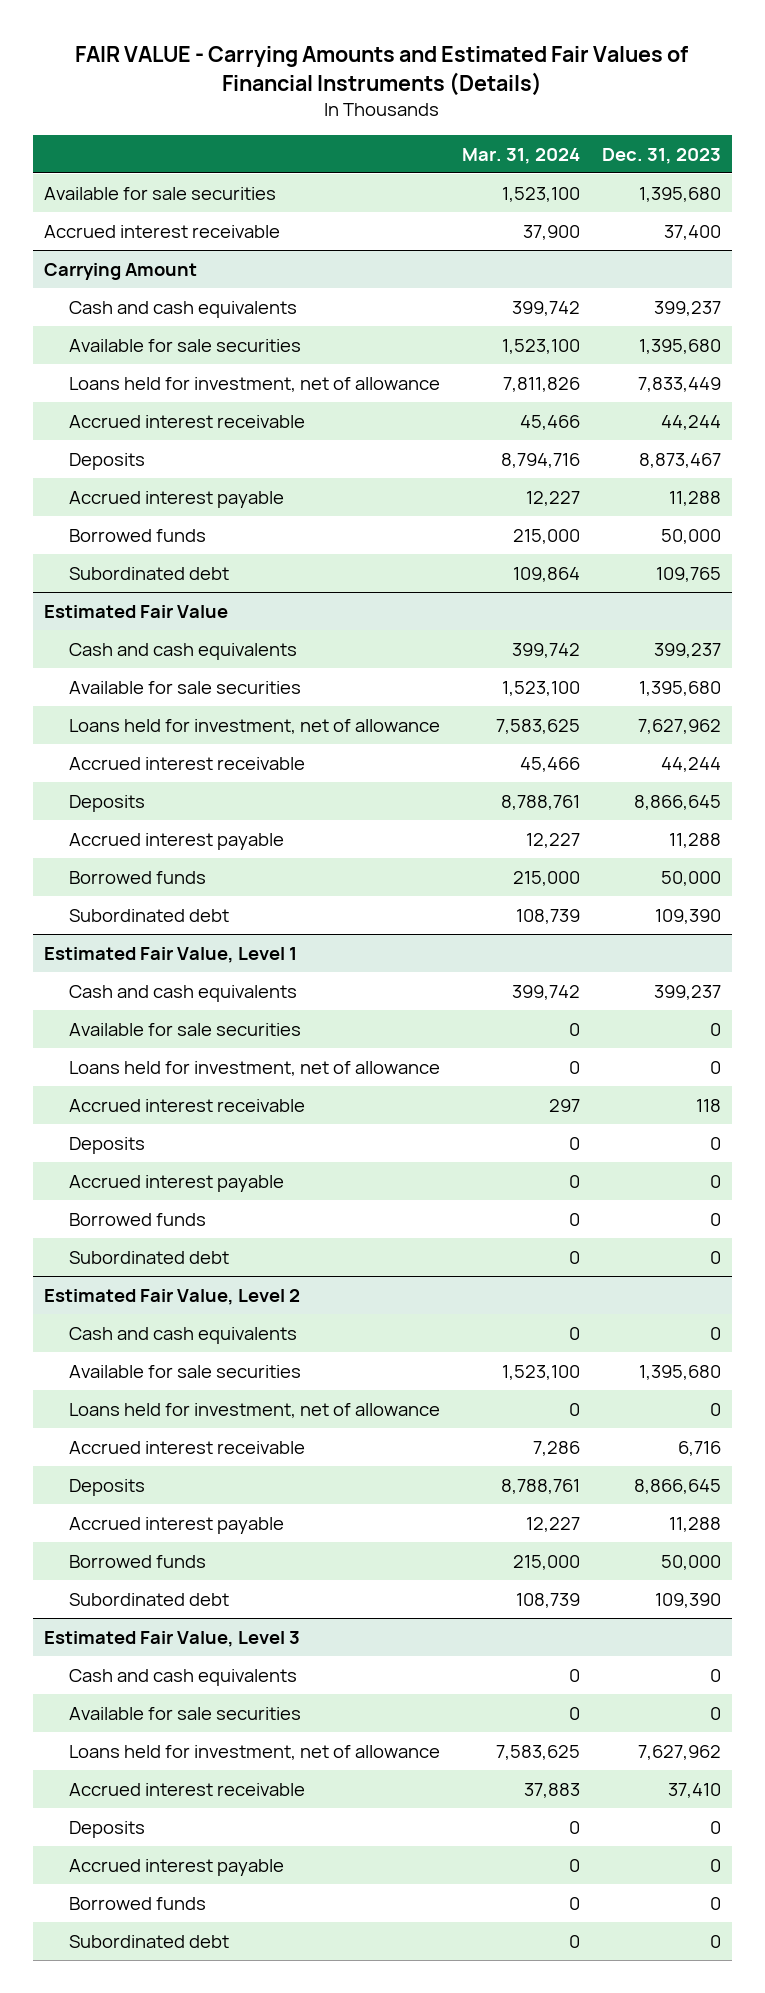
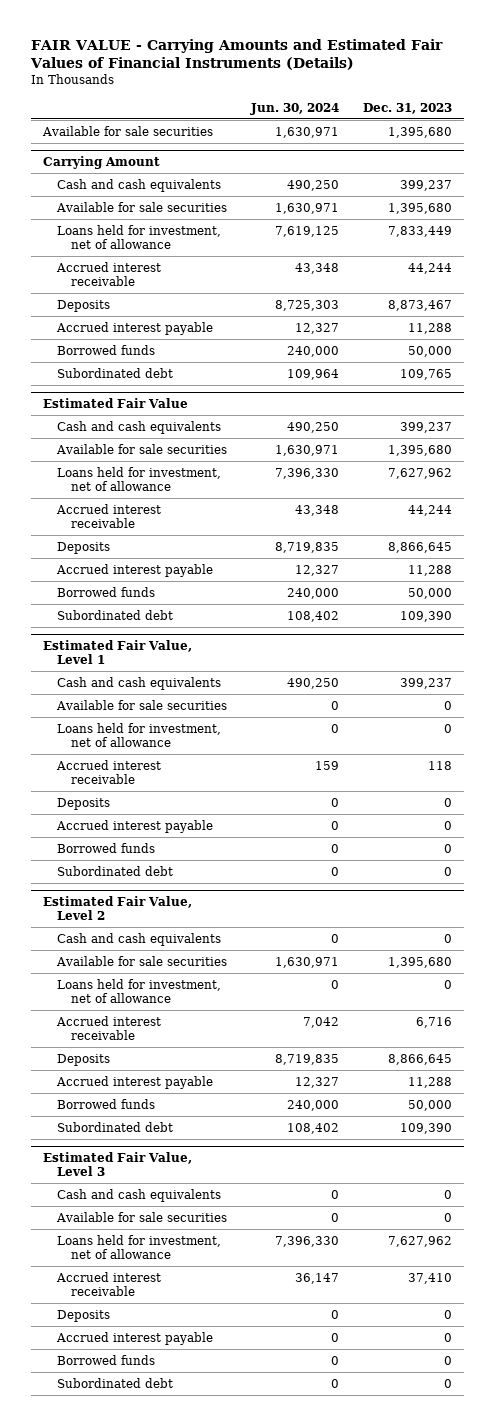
- | Mar. 31, 2024 | Dec. 31, 2023
+ | Jun. 30, 2024 | Dec. 31, 2023
- Accrued interest receivable | 37,900 | 37,400

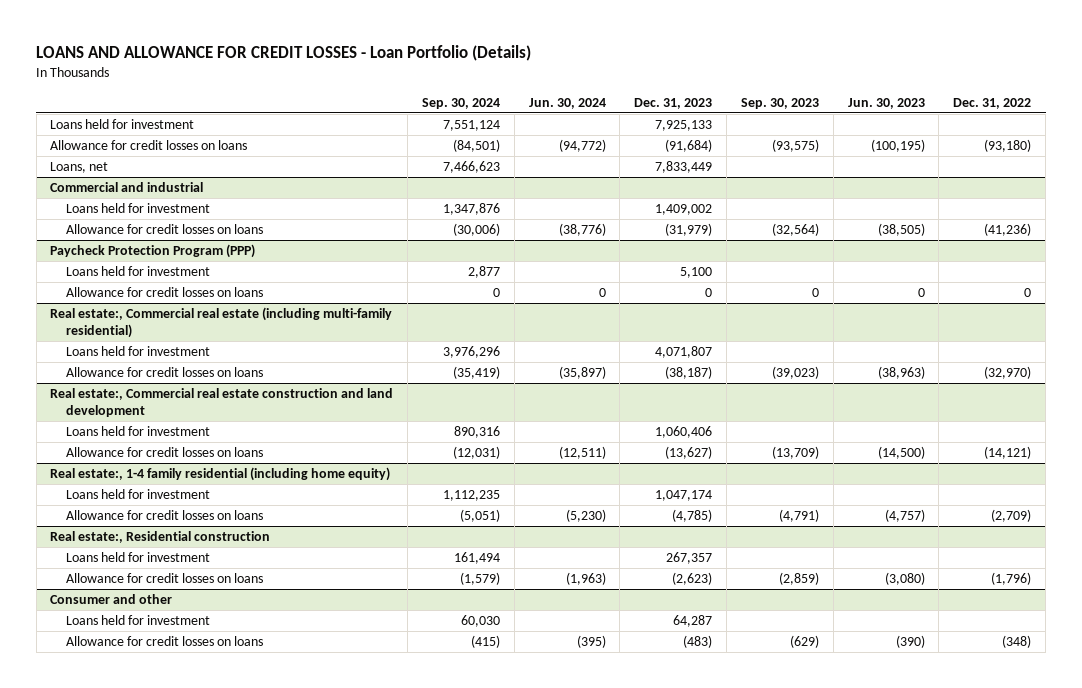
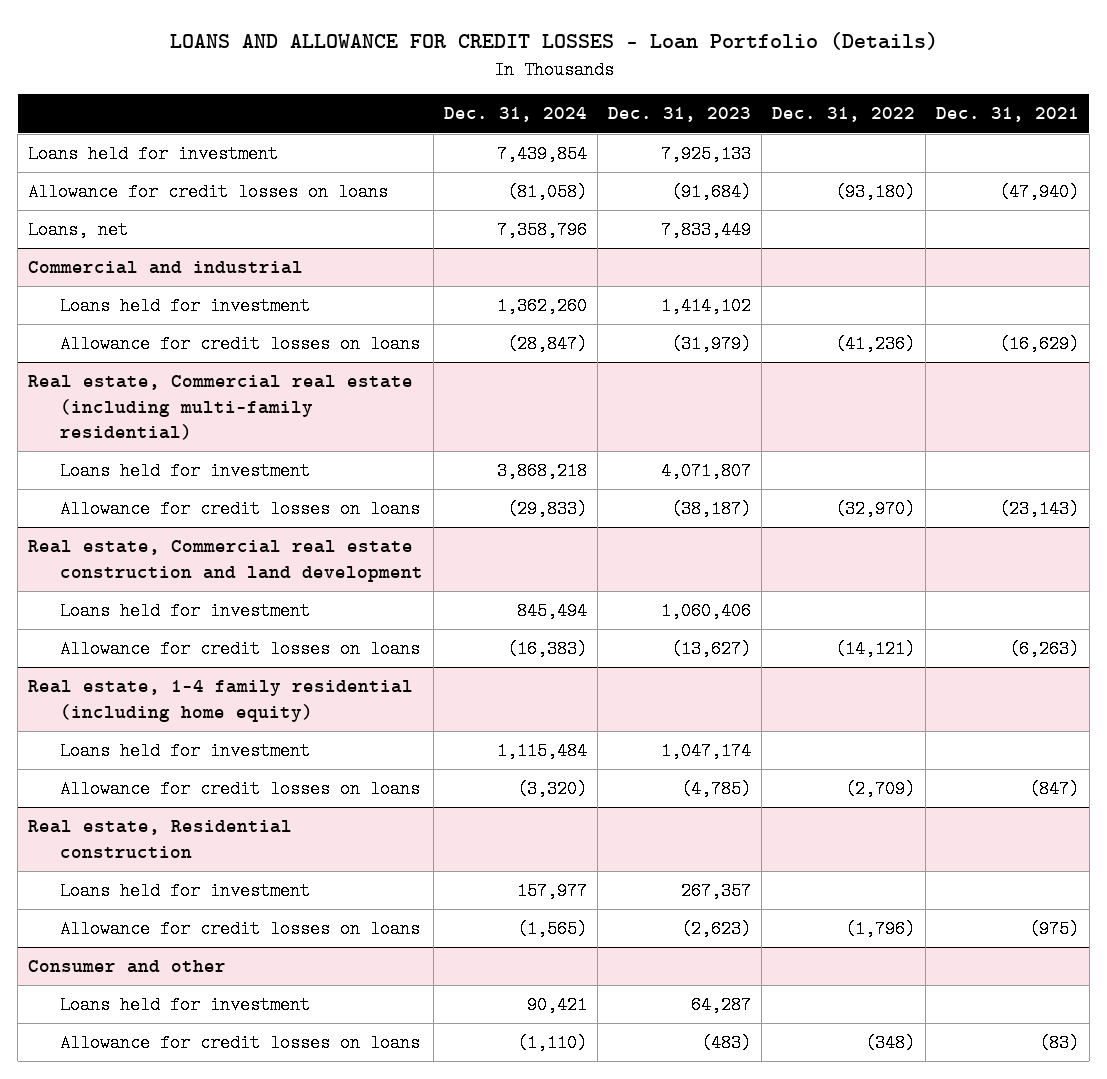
- | Sep. 30, 2024 | Jun. 30, 2024 | Dec. 31, 2023 | Sep. 30, 2023 | Jun. 30, 2023 | Dec. 31, 2022
+ | Dec. 31, 2024 | Dec. 31, 2023 | Dec. 31, 2022 | Dec. 31, 2021
@ Commercial and industrial
- Loans held for investment | 1,347,876 | | 1,409,002 | | |
+ Loans held for investment | 1,362,260 | 1,414,102 | |
- Paycheck Protection Program (PPP)
- Loans held for investment | 2,877 | | 5,100 | | |
- Allowance for credit losses on loans | 0 | 0 | 0 | 0 | 0 | 0
- Real estate:, Commercial real estate (including multi-family residential)
+ Real estate, Commercial real estate (including multi-family residential)
- Real estate:, Commercial real estate construction and land development
+ Real estate, Commercial real estate construction and land development
- Real estate:, 1-4 family residential (including home equity)
+ Real estate, 1-4 family residential (including home equity)
- Real estate:, Residential construction
+ Real estate, Residential construction

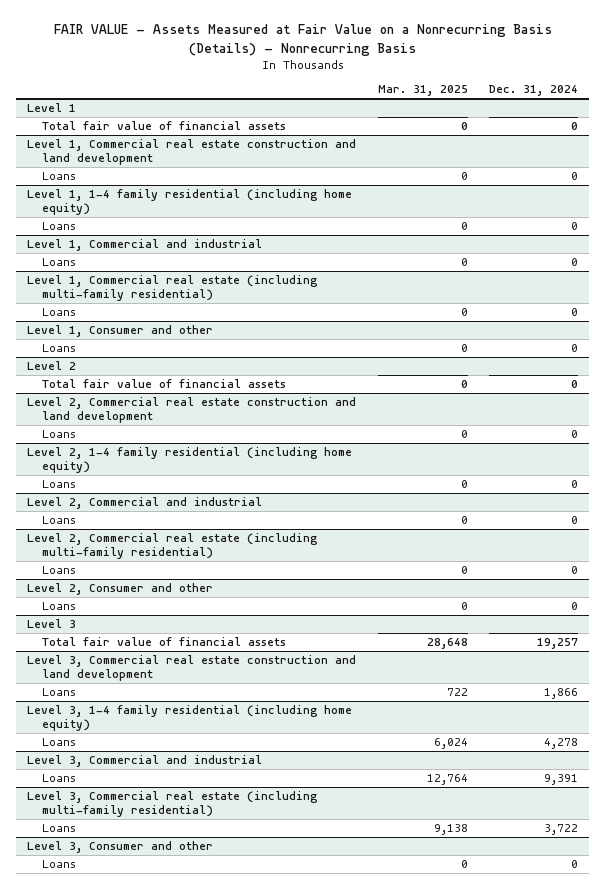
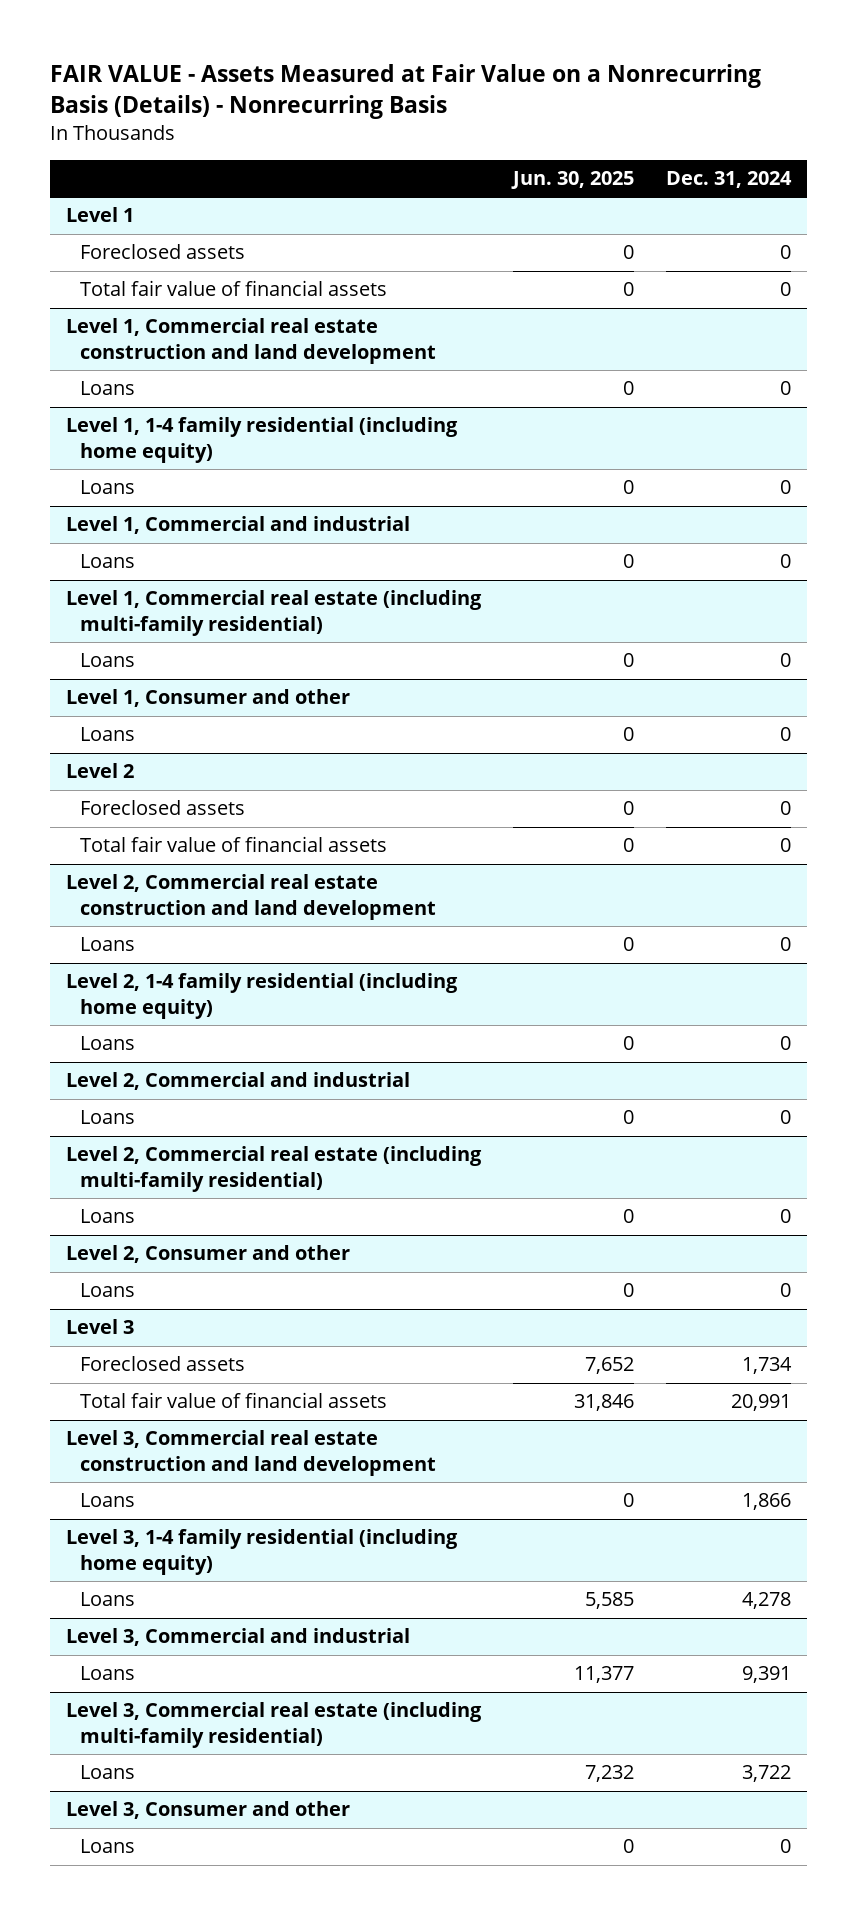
- | Mar. 31, 2025 | Dec. 31, 2024
+ | Jun. 30, 2025 | Dec. 31, 2024
@ Level 1
+ Foreclosed assets | 0 | 0
@ Level 2
+ Foreclosed assets | 0 | 0
@ Level 3
- Total fair value of financial assets | 28,648 | 19,257
+ Foreclosed assets | 7,652 | 1,734
+ Total fair value of financial assets | 31,846 | 20,991

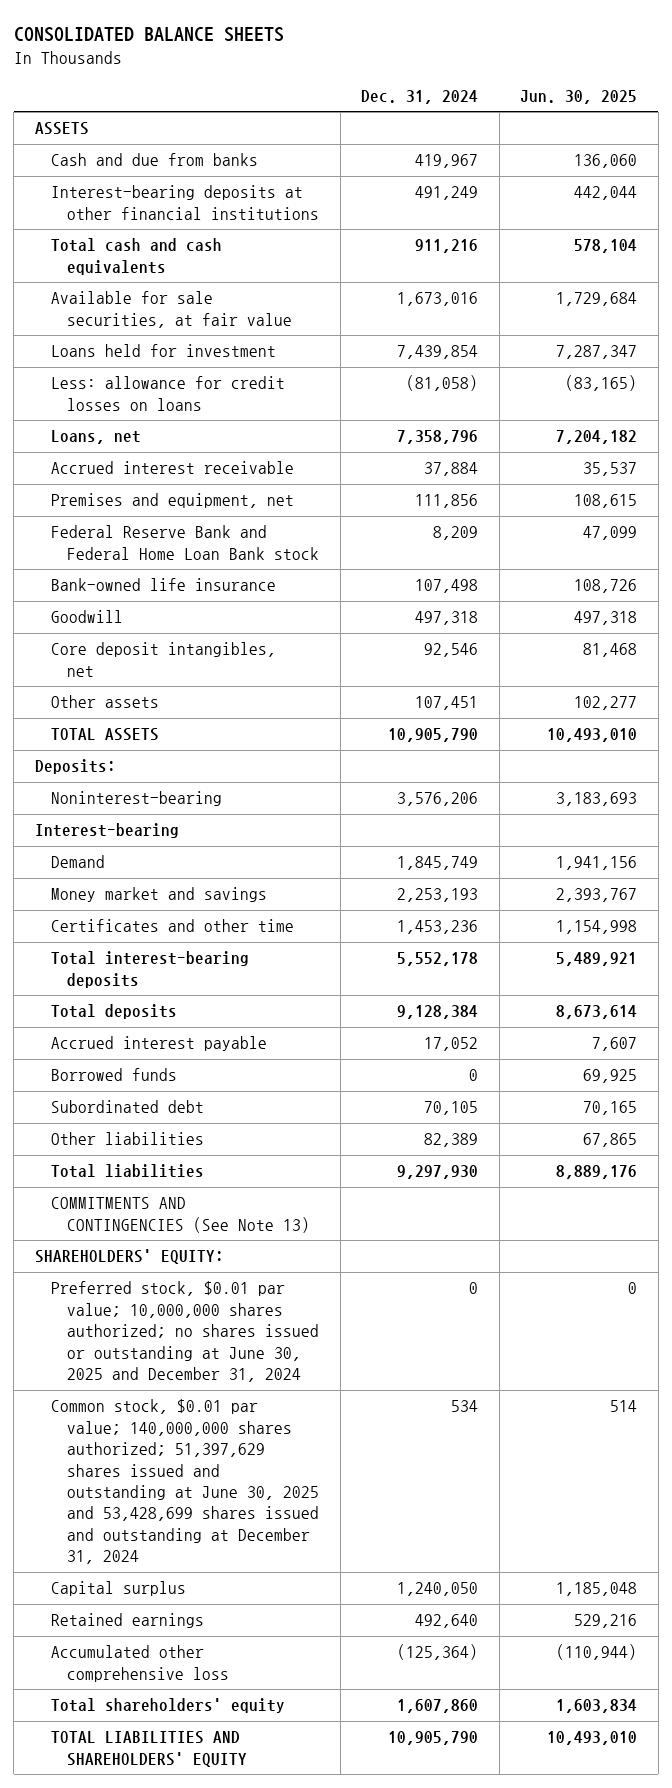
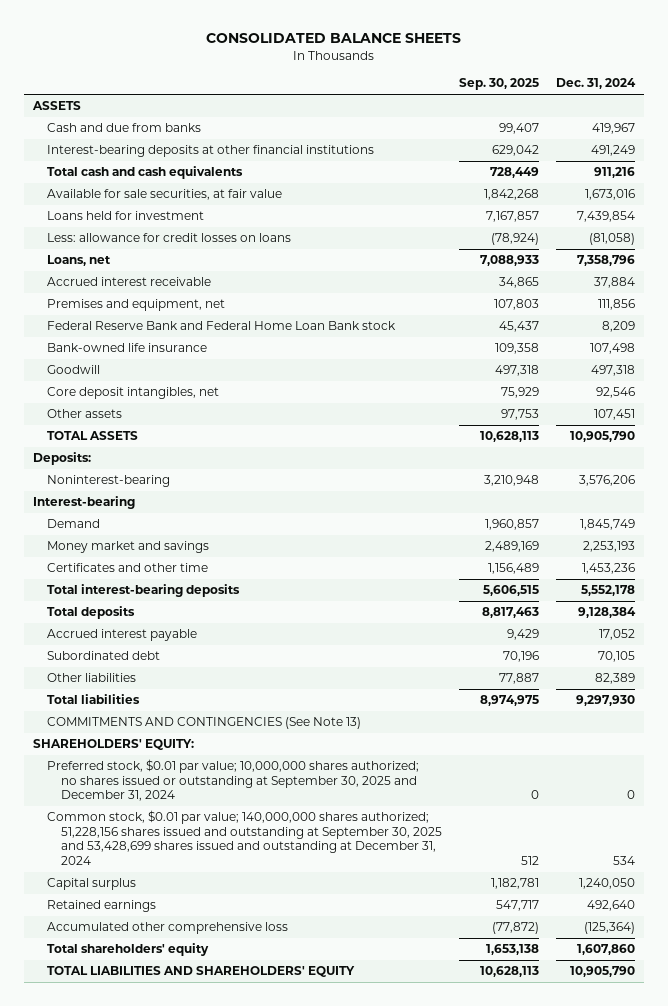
- | Dec. 31, 2024 | Jun. 30, 2025
+ | Sep. 30, 2025 | Dec. 31, 2024
- Borrowed funds | 0 | 69,925
- Preferred stock, $0.01 par value; 10,000,000 shares authorized; no shares issued or outstanding at June 30, 2025 and December 31, 2024 | 0 | 0
- Common stock, $0.01 par value; 140,000,000 shares authorized; 51,397,629 shares issued and outstanding at June 30, 2025 and 53,428,699 shares issued and outstanding at December 31, 2024 | 534 | 514
+ Preferred stock, $0.01 par value; 10,000,000 shares authorized; no shares issued or outstanding at September 30, 2025 and December 31, 2024 | 0 | 0
+ Common stock, $0.01 par value; 140,000,000 shares authorized; 51,228,156 shares issued and outstanding at September 30, 2025 and 53,428,699 shares issued and outstanding at December 31, 2024 | 512 | 534

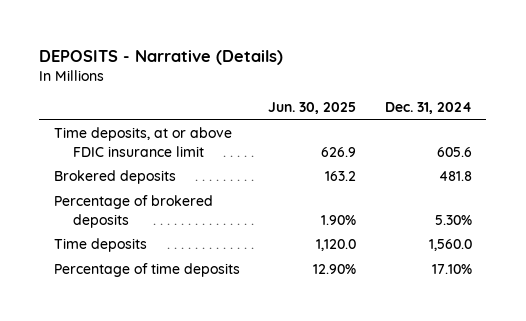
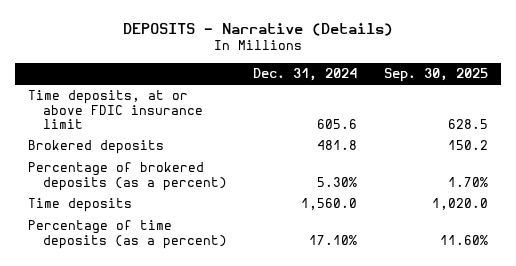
- | Jun. 30, 2025 | Dec. 31, 2024
+ | Dec. 31, 2024 | Sep. 30, 2025
- Percentage of brokered deposits | 1.90% | 5.30%
+ Percentage of brokered deposits (as a percent) | 5.30% | 1.70%
- Percentage of time deposits | 12.90% | 17.10%
+ Percentage of time deposits (as a percent) | 17.10% | 11.60%

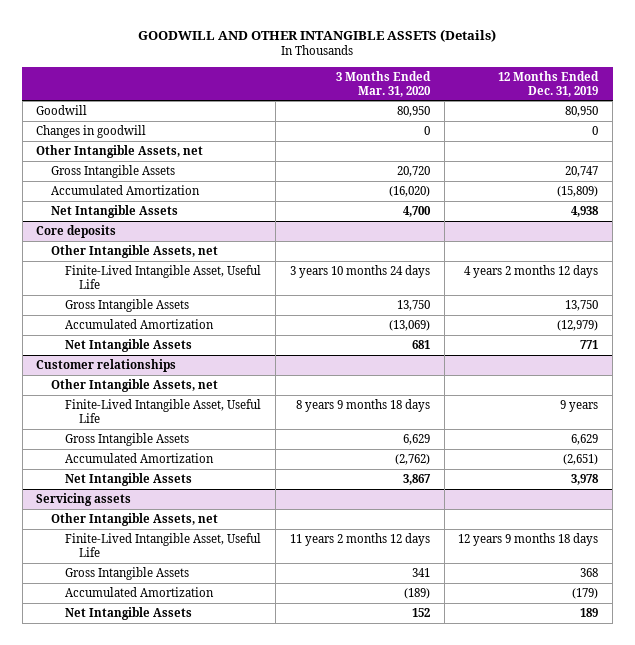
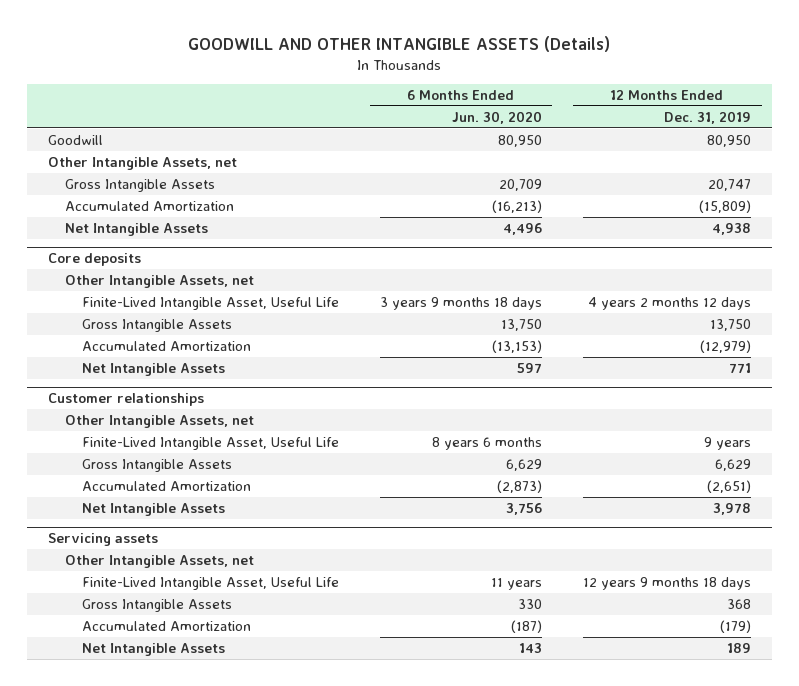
- | 3 Months Ended Mar. 31, 2020 | 12 Months Ended Dec. 31, 2019
+ | 6 Months Ended Jun. 30, 2020 | 12 Months Ended Dec. 31, 2019
- Changes in goodwill | 0 | 0

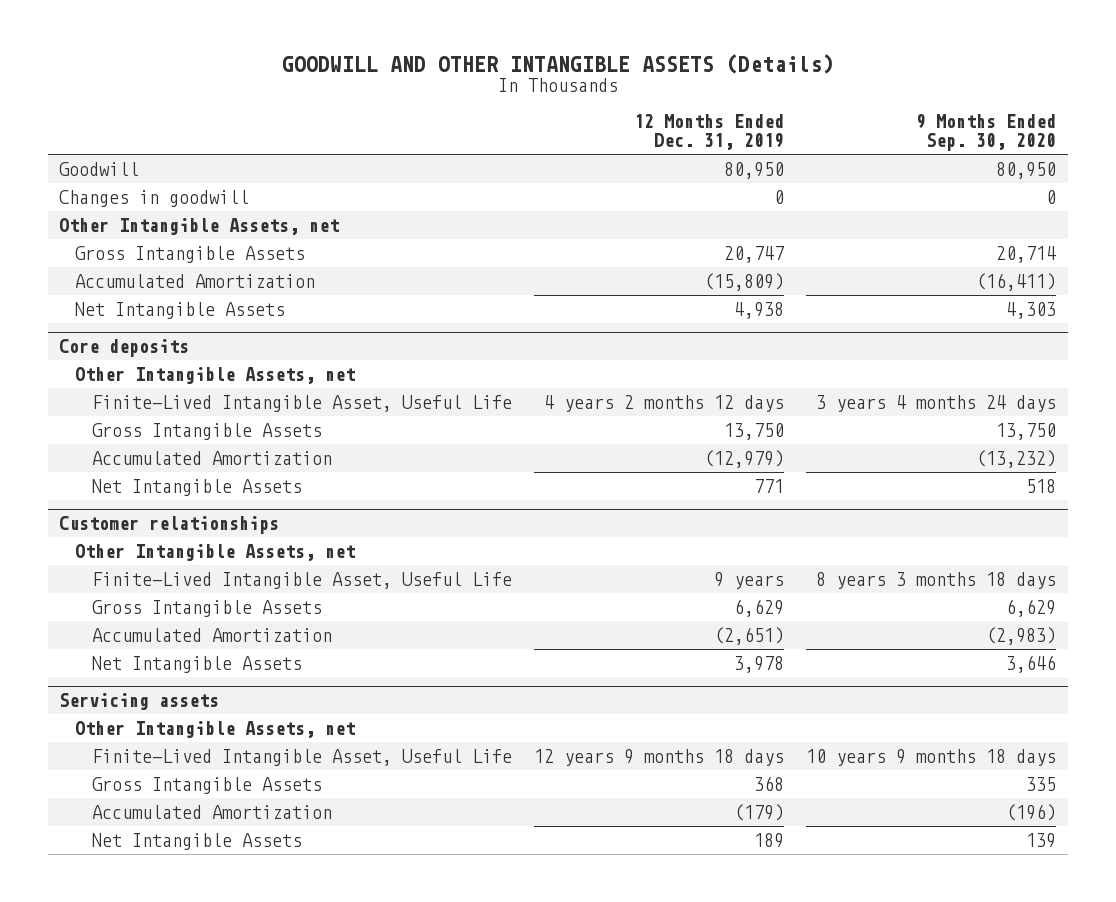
- | 6 Months Ended Jun. 30, 2020 | 12 Months Ended Dec. 31, 2019
+ | 12 Months Ended Dec. 31, 2019 | 9 Months Ended Sep. 30, 2020
+ Changes in goodwill | 0 | 0

